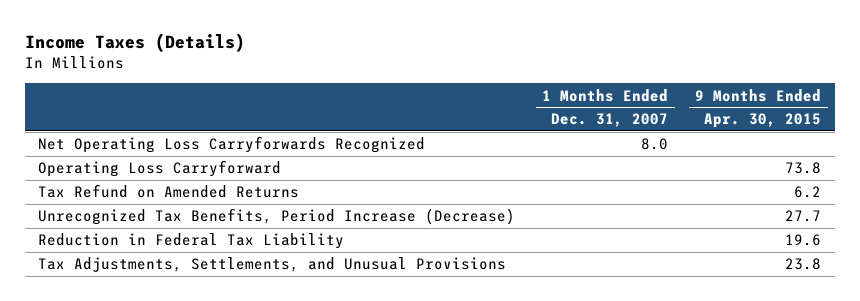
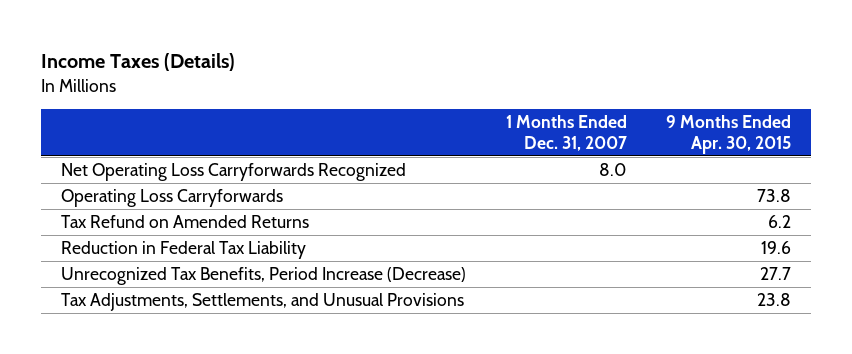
- Operating Loss Carryforward | | 73.8
+ Operating Loss Carryforwards | | 73.8
moved down: Unrecognized Tax Benefits, Period Increase (Decrease) | | 27.7

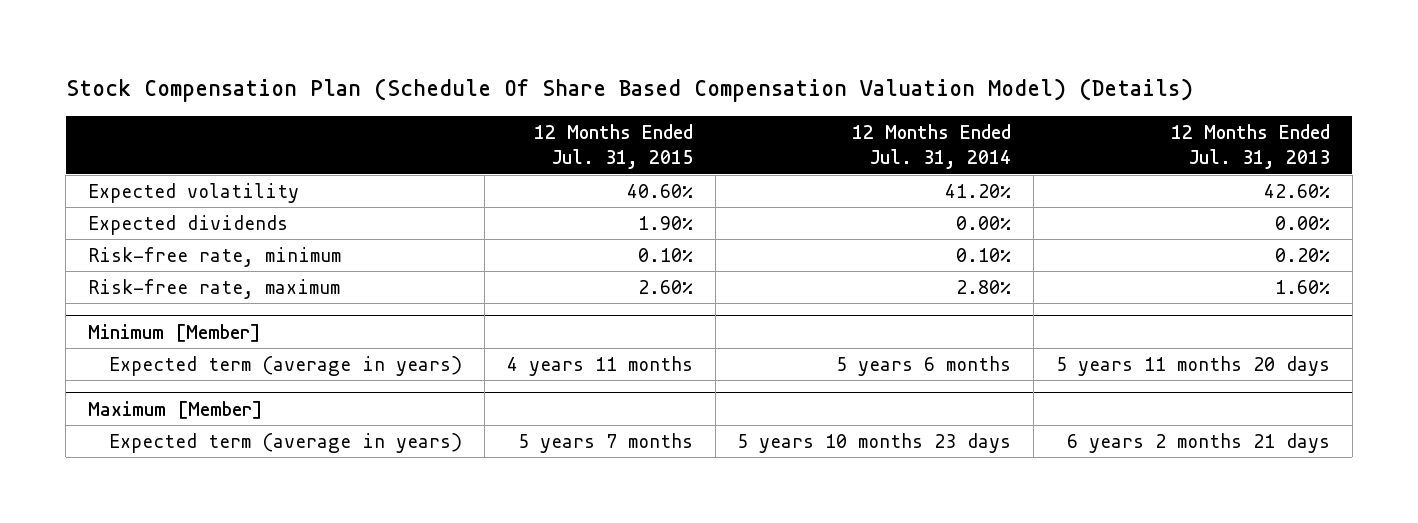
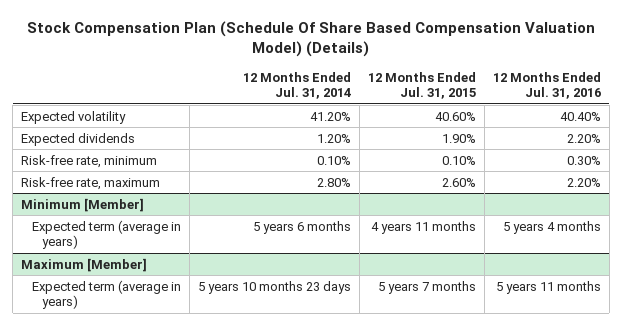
- | 12 Months Ended Jul. 31, 2015 | 12 Months Ended Jul. 31, 2014 | 12 Months Ended Jul. 31, 2013
+ | 12 Months Ended Jul. 31, 2014 | 12 Months Ended Jul. 31, 2015 | 12 Months Ended Jul. 31, 2016
- Expected dividends | 1.90% | 0.00% | 0.00%
+ Expected dividends | 1.20% | 1.90% | 2.20%

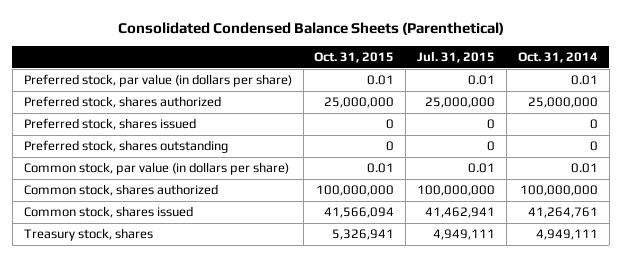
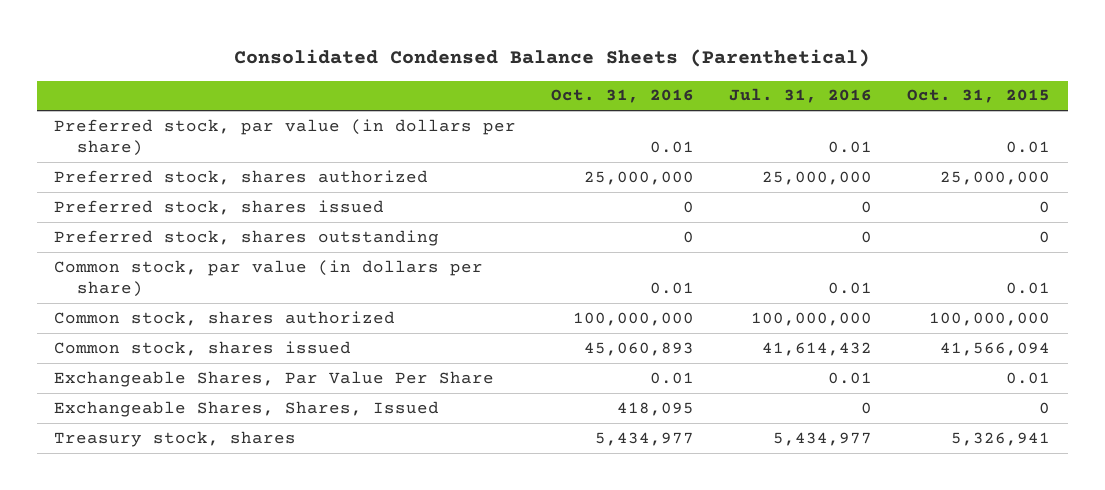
- | Oct. 31, 2015 | Jul. 31, 2015 | Oct. 31, 2014
+ | Oct. 31, 2016 | Jul. 31, 2016 | Oct. 31, 2015
+ Exchangeable Shares, Par Value Per Share | 0.01 | 0.01 | 0.01
+ Exchangeable Shares, Shares, Issued | 418,095 | 0 | 0

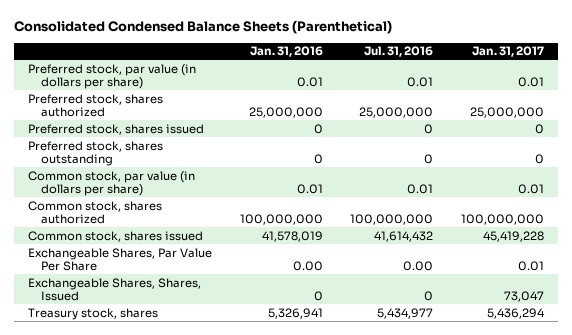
- | Oct. 31, 2016 | Jul. 31, 2016 | Oct. 31, 2015
+ | Jan. 31, 2016 | Jul. 31, 2016 | Jan. 31, 2017
- Exchangeable Shares, Par Value Per Share | 0.01 | 0.01 | 0.01
+ Exchangeable Shares, Par Value Per Share | 0.00 | 0.00 | 0.01

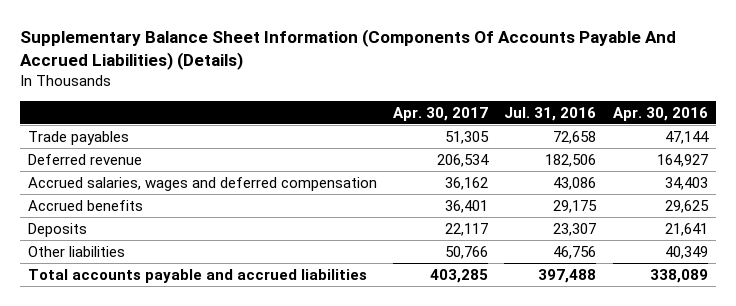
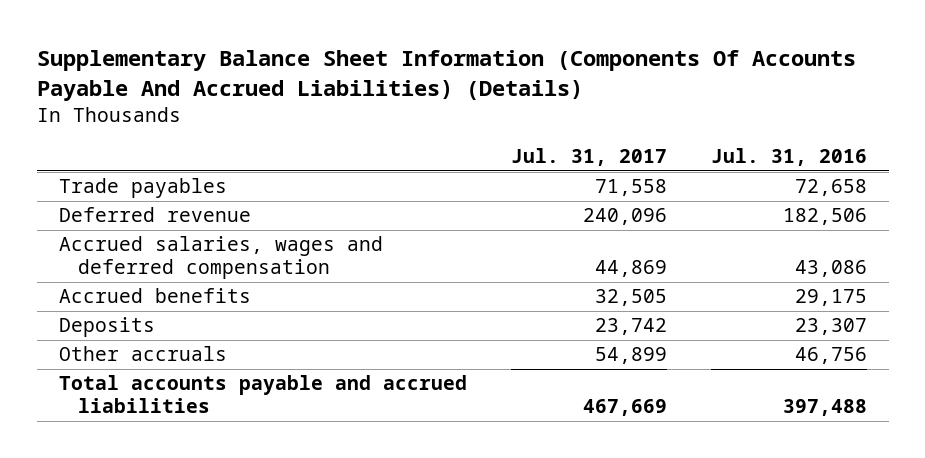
- | Apr. 30, 2017 | Jul. 31, 2016 | Apr. 30, 2016
+ | Jul. 31, 2017 | Jul. 31, 2016
- Other liabilities | 50,766 | 46,756 | 40,349
+ Other accruals | 54,899 | 46,756

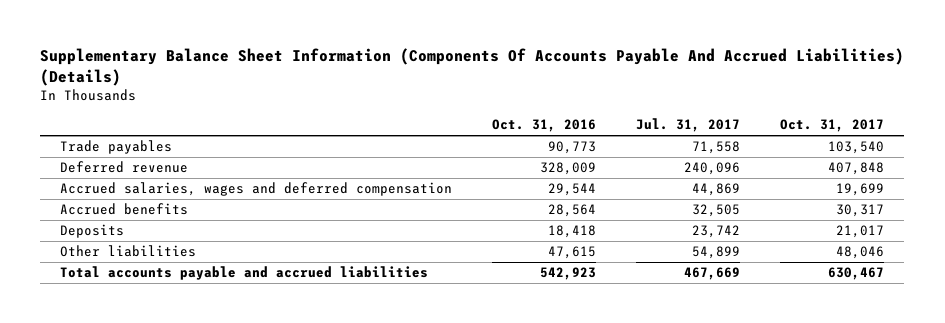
- | Jul. 31, 2017 | Jul. 31, 2016
+ | Oct. 31, 2016 | Jul. 31, 2017 | Oct. 31, 2017
- Other accruals | 54,899 | 46,756
+ Other liabilities | 47,615 | 54,899 | 48,046

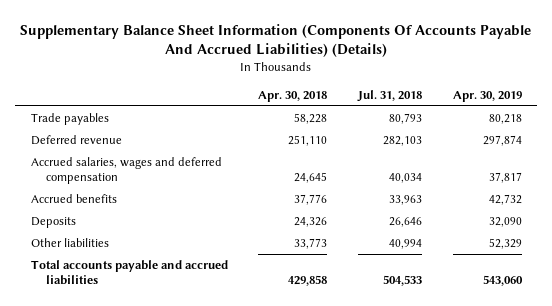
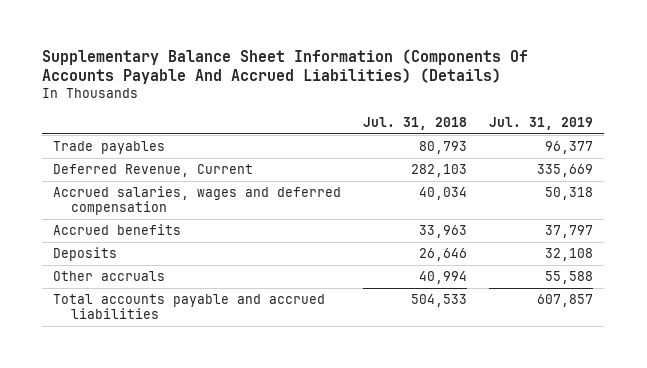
- | Apr. 30, 2018 | Jul. 31, 2018 | Apr. 30, 2019
+ | Jul. 31, 2018 | Jul. 31, 2019
- Deferred revenue | 251,110 | 282,103 | 297,874
+ Deferred Revenue, Current | 282,103 | 335,669
- Other liabilities | 33,773 | 40,994 | 52,329
+ Other accruals | 40,994 | 55,588

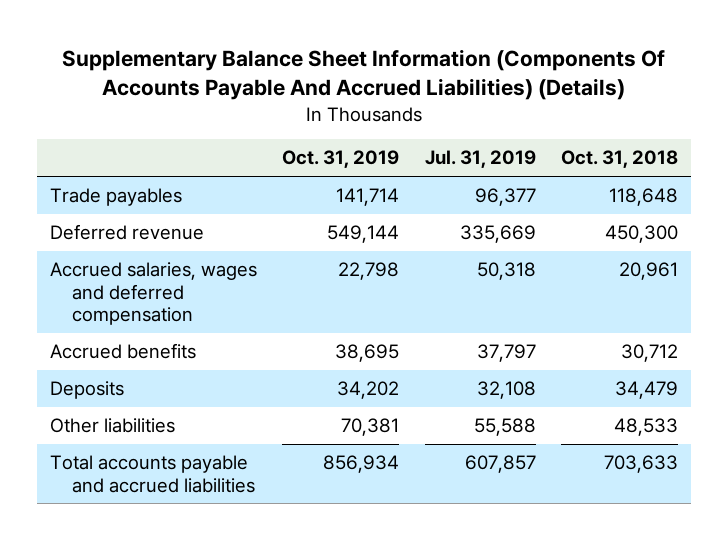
- | Jul. 31, 2018 | Jul. 31, 2019
+ | Oct. 31, 2019 | Jul. 31, 2019 | Oct. 31, 2018
- Deferred Revenue, Current | 282,103 | 335,669
+ Deferred revenue | 549,144 | 335,669 | 450,300
- Other accruals | 40,994 | 55,588
+ Other liabilities | 70,381 | 55,588 | 48,533

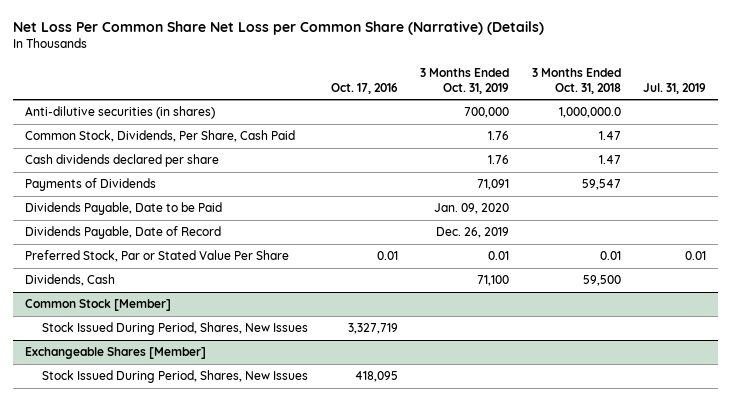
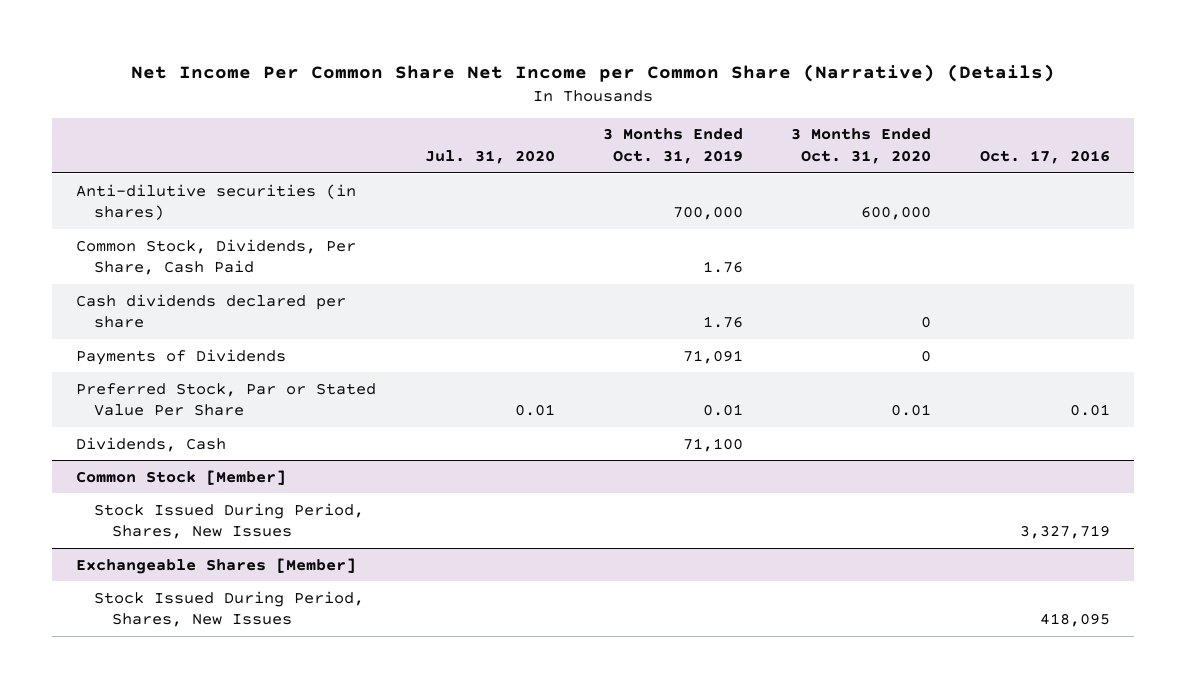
- Net Loss Per Common Share Net Loss per Common Share (Narrative) (Details)
+ Net Income Per Common Share Net Income per Common Share (Narrative) (Details)
- | Oct. 17, 2016 | 3 Months Ended Oct. 31, 2019 | 3 Months Ended Oct. 31, 2018 | Jul. 31, 2019
+ | Jul. 31, 2020 | 3 Months Ended Oct. 31, 2019 | 3 Months Ended Oct. 31, 2020 | Oct. 17, 2016
- Dividends Payable, Date to be Paid | | Jan. 09, 2020 | |
- Dividends Payable, Date of Record | | Dec. 26, 2019 | |

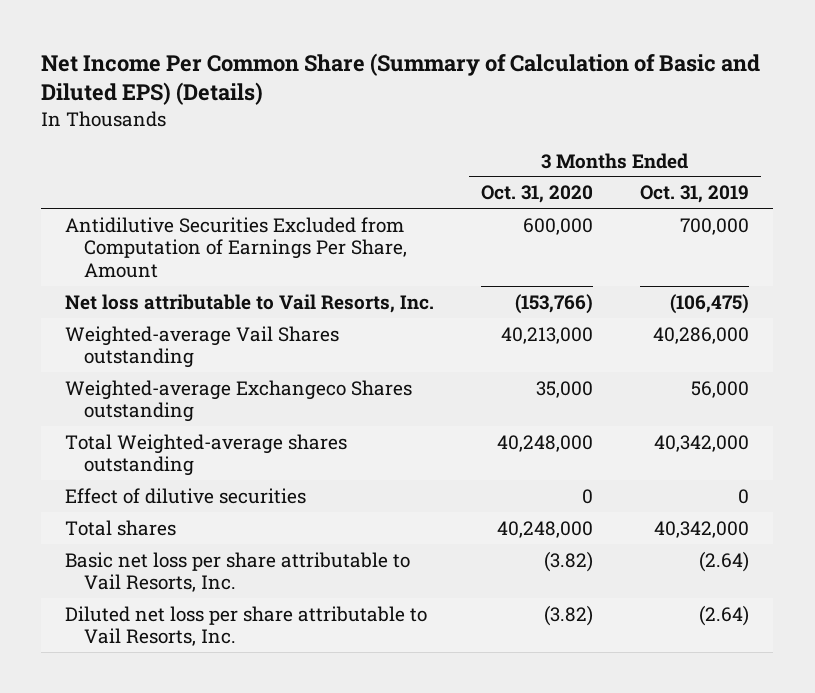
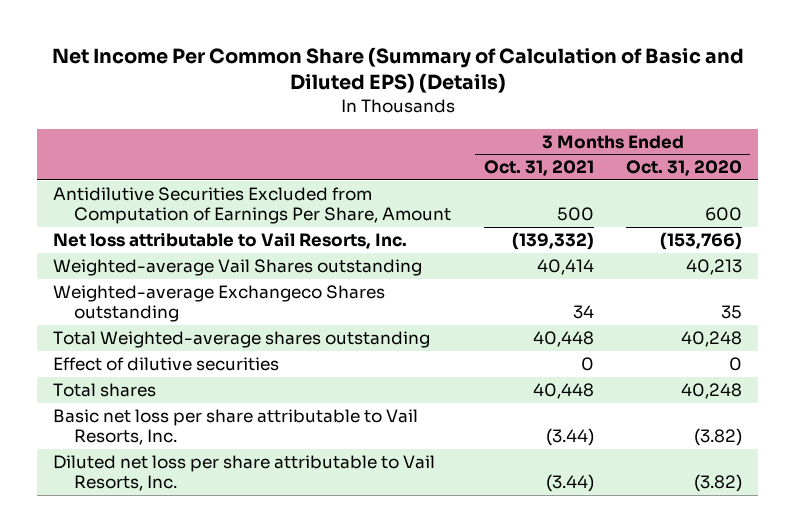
- | 3 Months Ended Oct. 31, 2020 | 3 Months Ended Oct. 31, 2019
+ | 3 Months Ended Oct. 31, 2021 | 3 Months Ended Oct. 31, 2020
- Antidilutive Securities Excluded from Computation of Earnings Per Share, Amount | 600,000 | 700,000
+ Antidilutive Securities Excluded from Computation of Earnings Per Share, Amount | 500 | 600
- Weighted-average Vail Shares outstanding | 40,213,000 | 40,286,000
- Weighted-average Exchangeco Shares outstanding | 35,000 | 56,000
- Total Weighted-average shares outstanding | 40,248,000 | 40,342,000
+ Weighted-average Vail Shares outstanding | 40,414 | 40,213
+ Weighted-average Exchangeco Shares outstanding | 34 | 35
+ Total Weighted-average shares outstanding | 40,448 | 40,248
- Total shares | 40,248,000 | 40,342,000
+ Total shares | 40,448 | 40,248

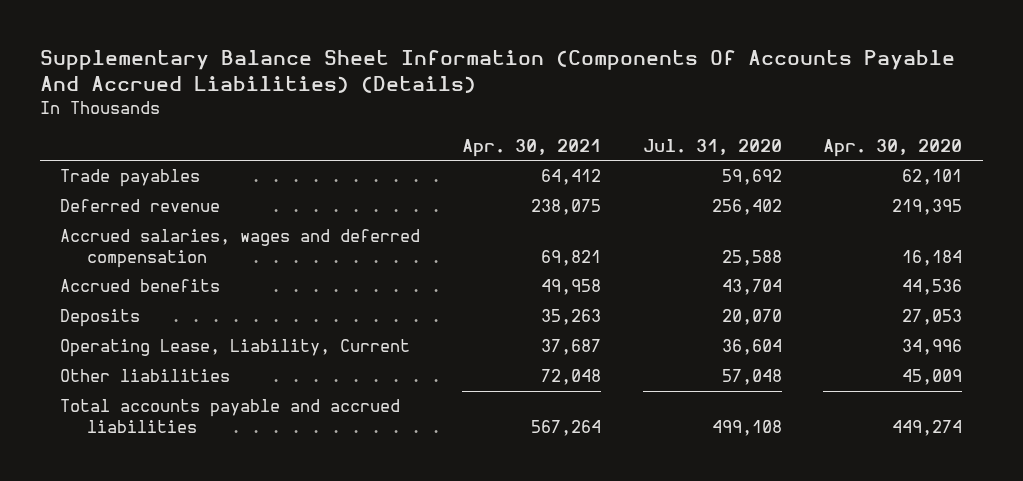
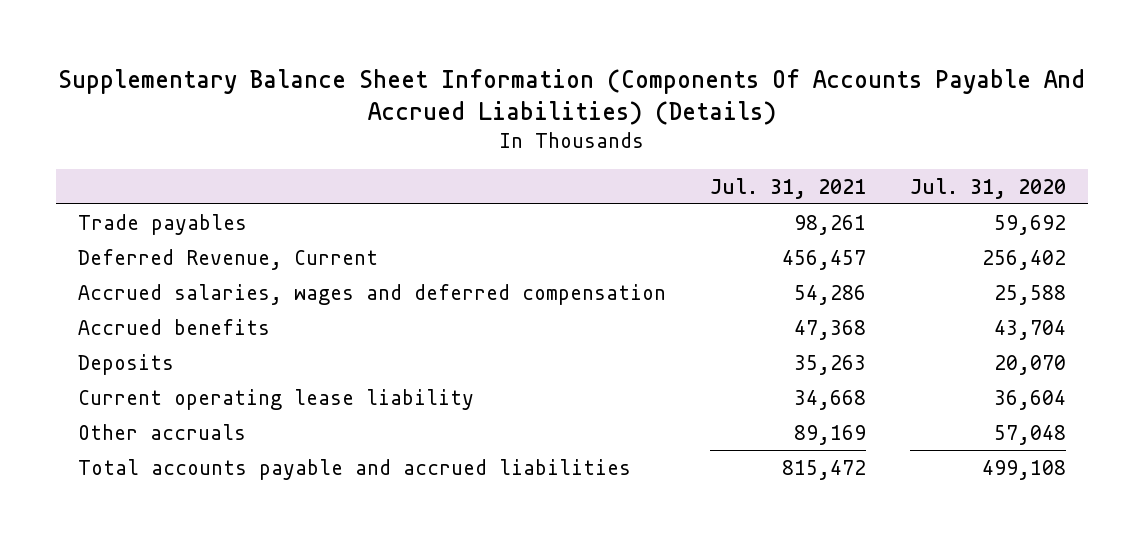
- | Apr. 30, 2021 | Jul. 31, 2020 | Apr. 30, 2020
+ | Jul. 31, 2021 | Jul. 31, 2020
- Deferred revenue | 238,075 | 256,402 | 219,395
+ Deferred Revenue, Current | 456,457 | 256,402
- Operating Lease, Liability, Current | 37,687 | 36,604 | 34,996
- Other liabilities | 72,048 | 57,048 | 45,009
+ Current operating lease liability | 34,668 | 36,604
+ Other accruals | 89,169 | 57,048

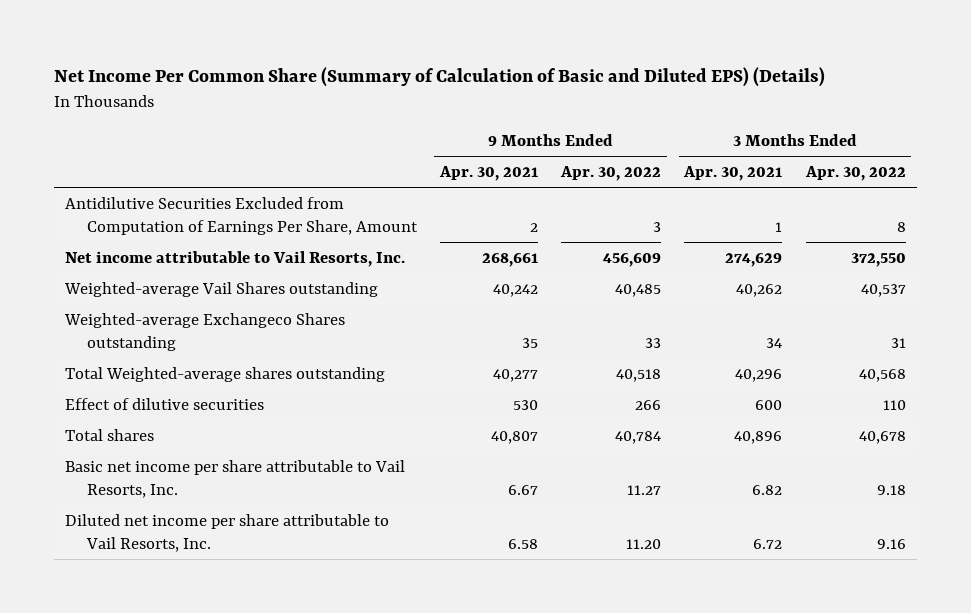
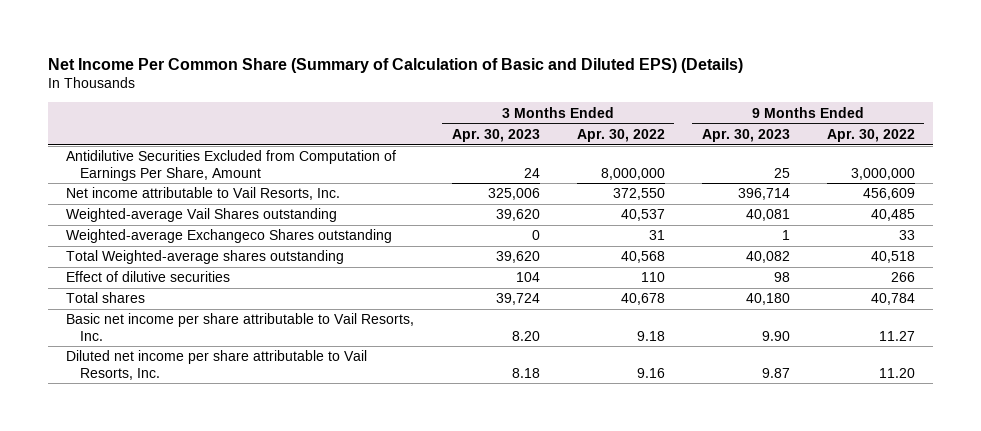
- | 9 Months Ended Apr. 30, 2021 | 9 Months Ended Apr. 30, 2022 | 3 Months Ended Apr. 30, 2021 | 3 Months Ended Apr. 30, 2022
+ | 3 Months Ended Apr. 30, 2023 | 3 Months Ended Apr. 30, 2022 | 9 Months Ended Apr. 30, 2023 | 9 Months Ended Apr. 30, 2022
- Antidilutive Securities Excluded from Computation of Earnings Per Share, Amount | 2 | 3 | 1 | 8
+ Antidilutive Securities Excluded from Computation of Earnings Per Share, Amount | 24 | 8,000,000 | 25 | 3,000,000

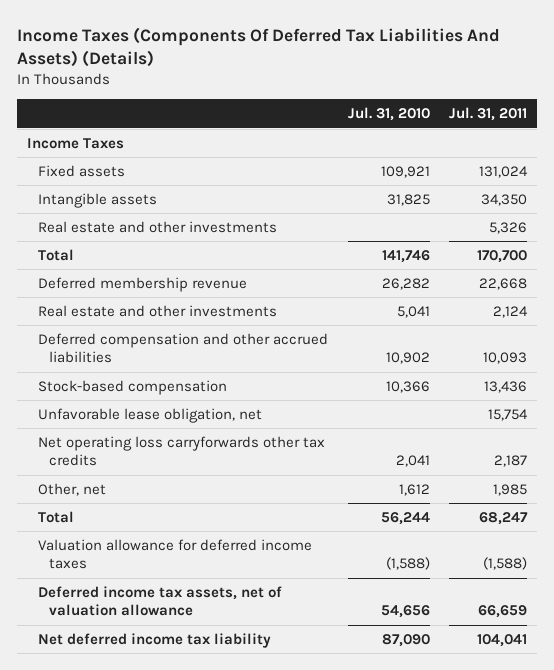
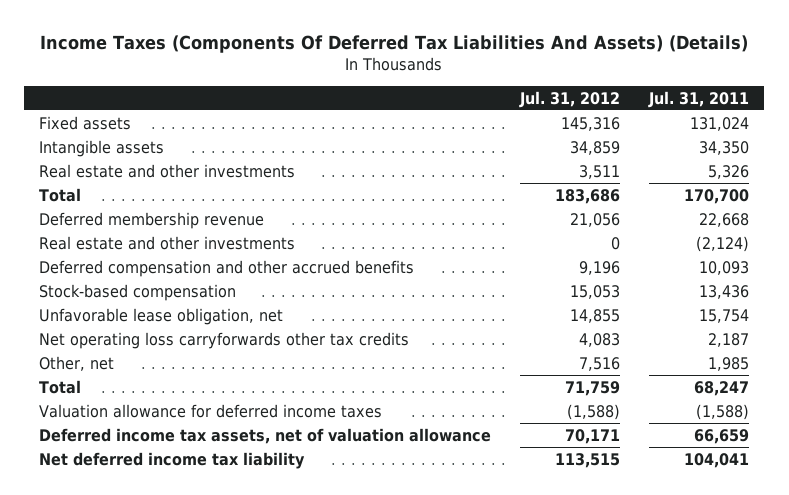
- | Jul. 31, 2010 | Jul. 31, 2011
+ | Jul. 31, 2012 | Jul. 31, 2011
- Income Taxes
- Real estate and other investments | 5,041 | 2,124
- Deferred compensation and other accrued liabilities | 10,902 | 10,093
+ Real estate and other investments | 0 | (2,124)
+ Deferred compensation and other accrued benefits | 9,196 | 10,093

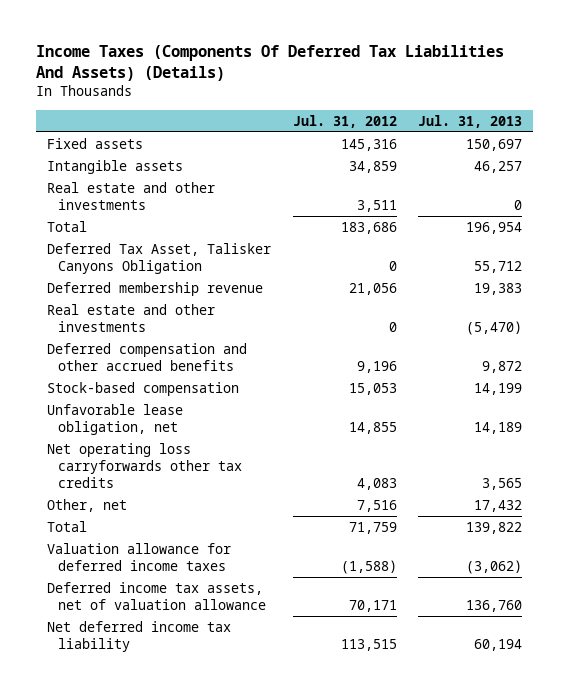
- | Jul. 31, 2012 | Jul. 31, 2011
+ | Jul. 31, 2012 | Jul. 31, 2013
+ Deferred Tax Asset, Talisker Canyons Obligation | 0 | 55,712

